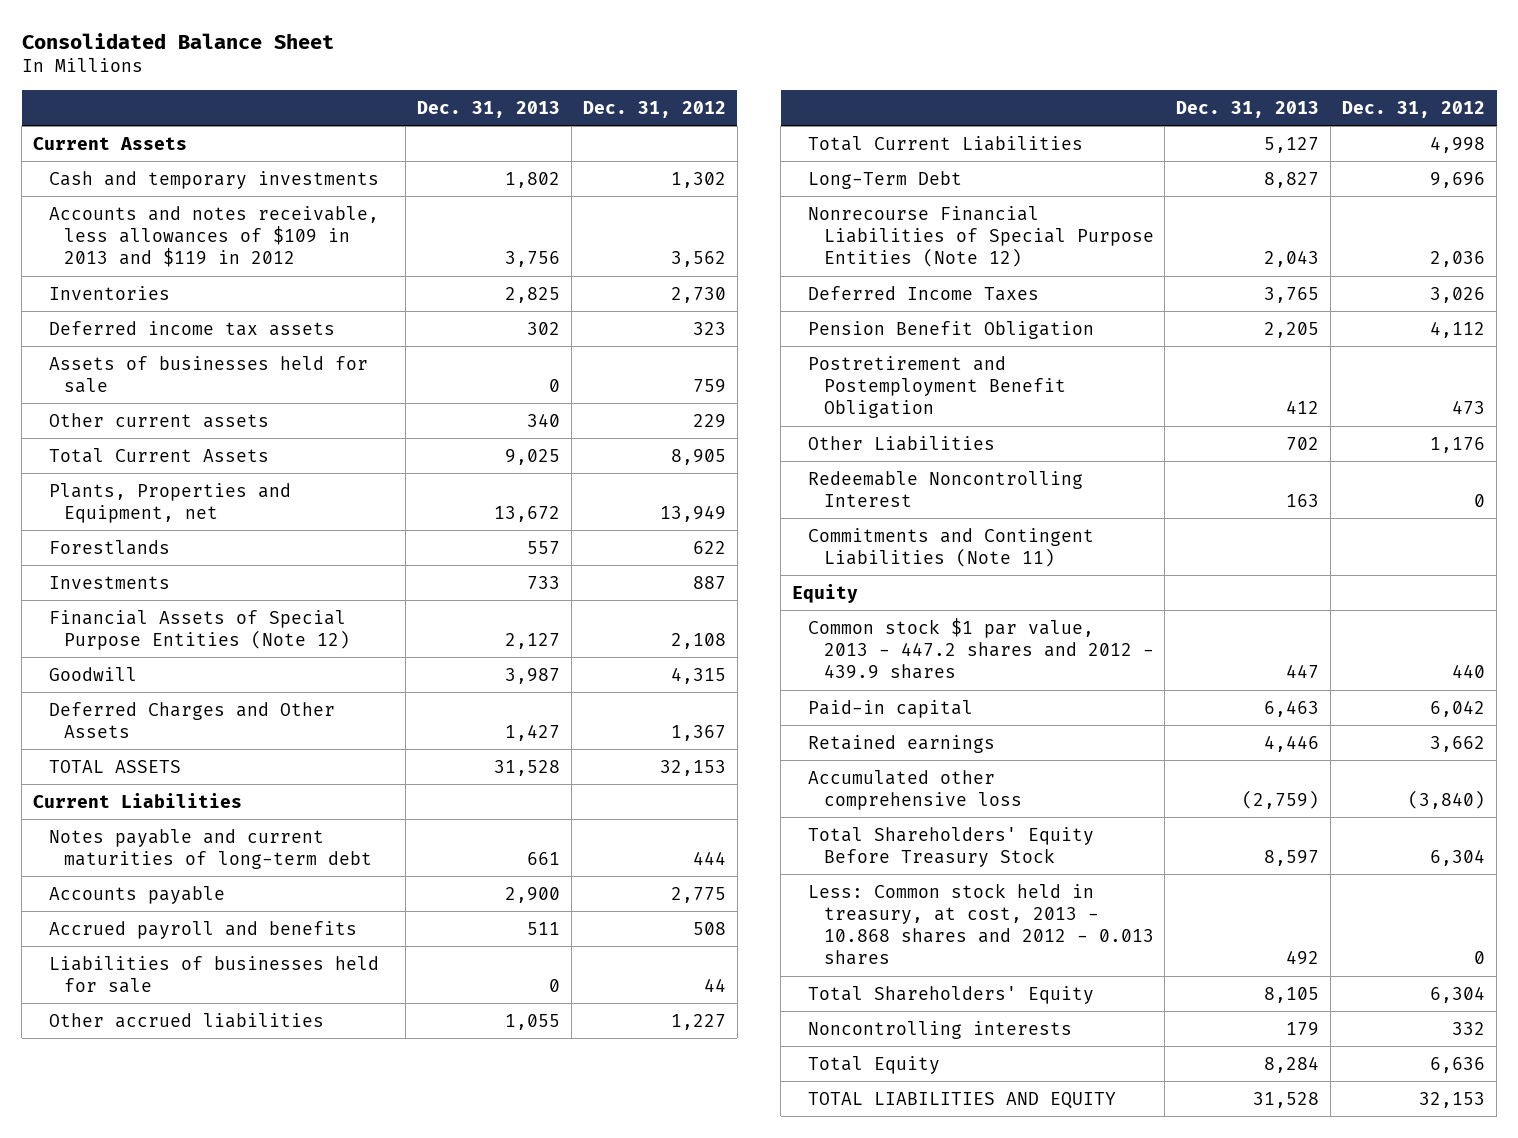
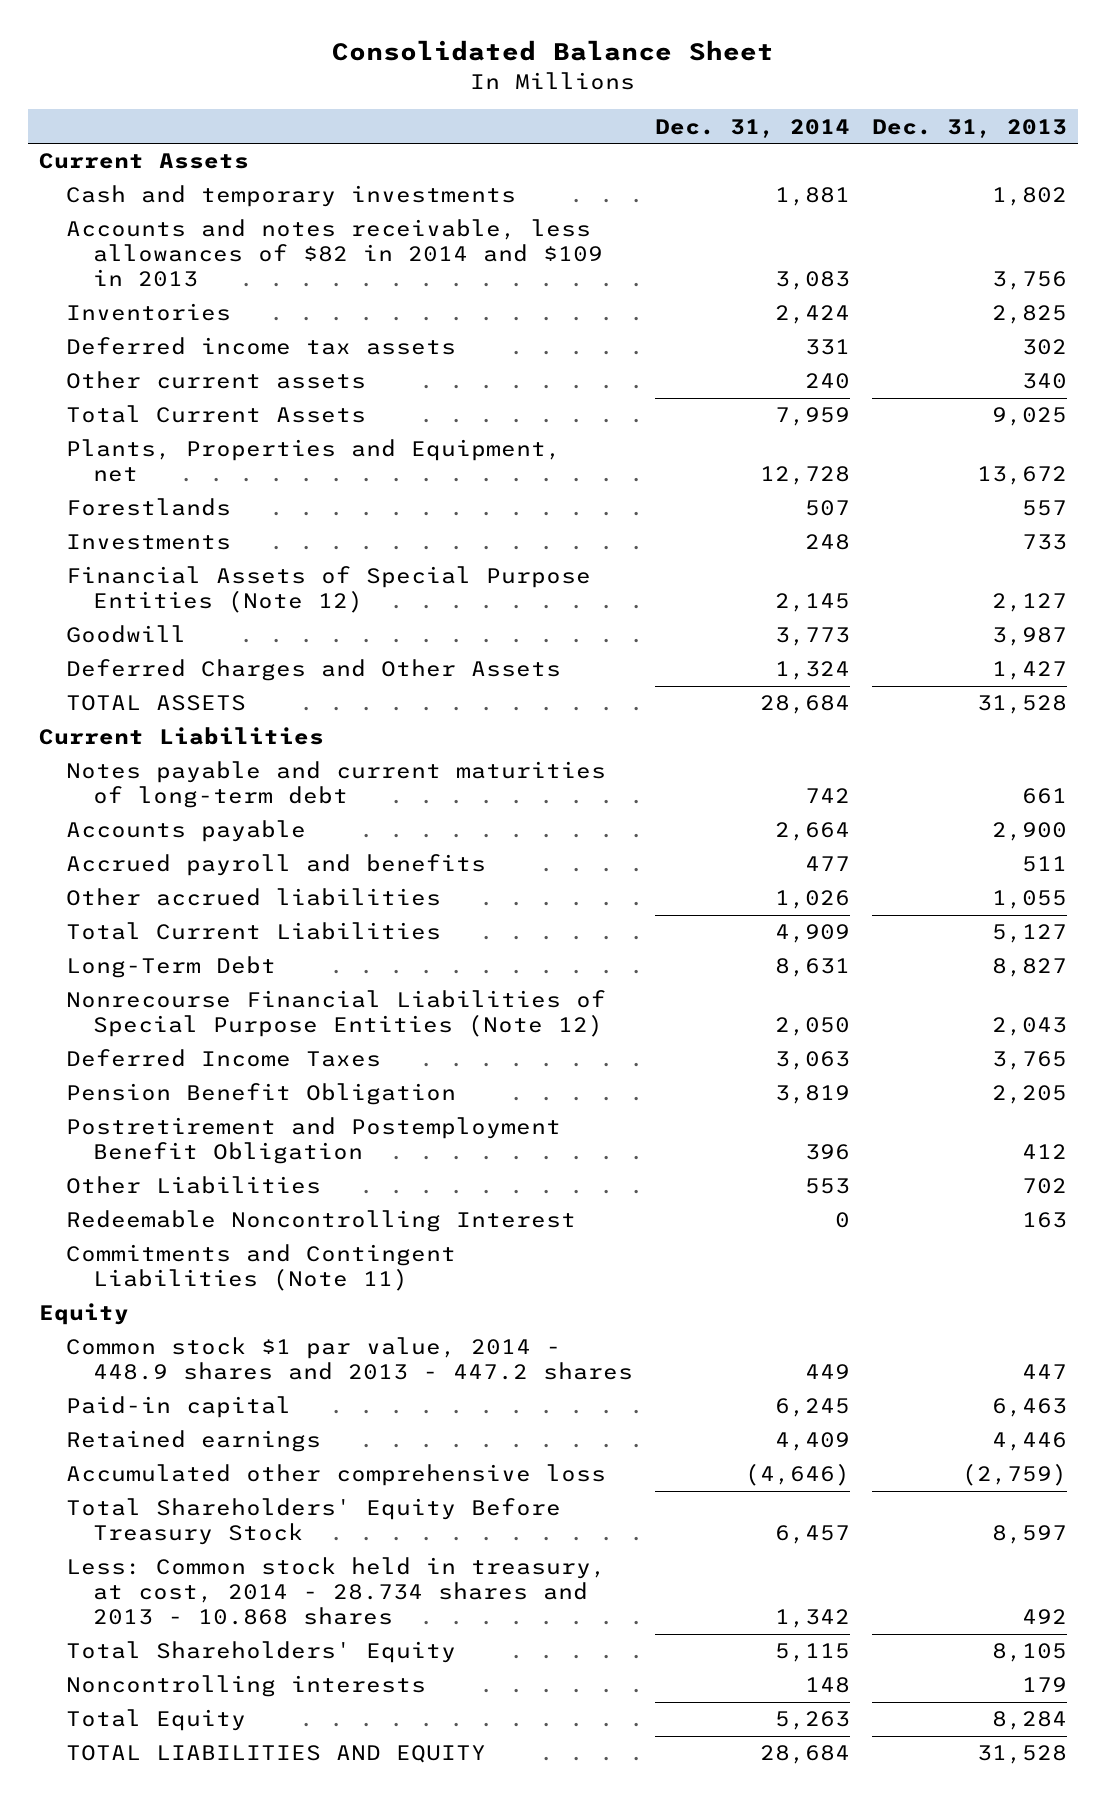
- | Dec. 31, 2013 | Dec. 31, 2012
+ | Dec. 31, 2014 | Dec. 31, 2013
- Accounts and notes receivable, less allowances of $109 in 2013 and $119 in 2012 | 3,756 | 3,562
+ Accounts and notes receivable, less allowances of $82 in 2014 and $109 in 2013 | 3,083 | 3,756
- Assets of businesses held for sale | 0 | 759
- Liabilities of businesses held for sale | 0 | 44
- Common stock $1 par value, 2013 - 447.2 shares and 2012 - 439.9 shares | 447 | 440
+ Common stock $1 par value, 2014 - 448.9 shares and 2013 - 447.2 shares | 449 | 447
- Less: Common stock held in treasury, at cost, 2013 - 10.868 shares and 2012 - 0.013 shares | 492 | 0
+ Less: Common stock held in treasury, at cost, 2014 - 28.734 shares and 2013 - 10.868 shares | 1,342 | 492

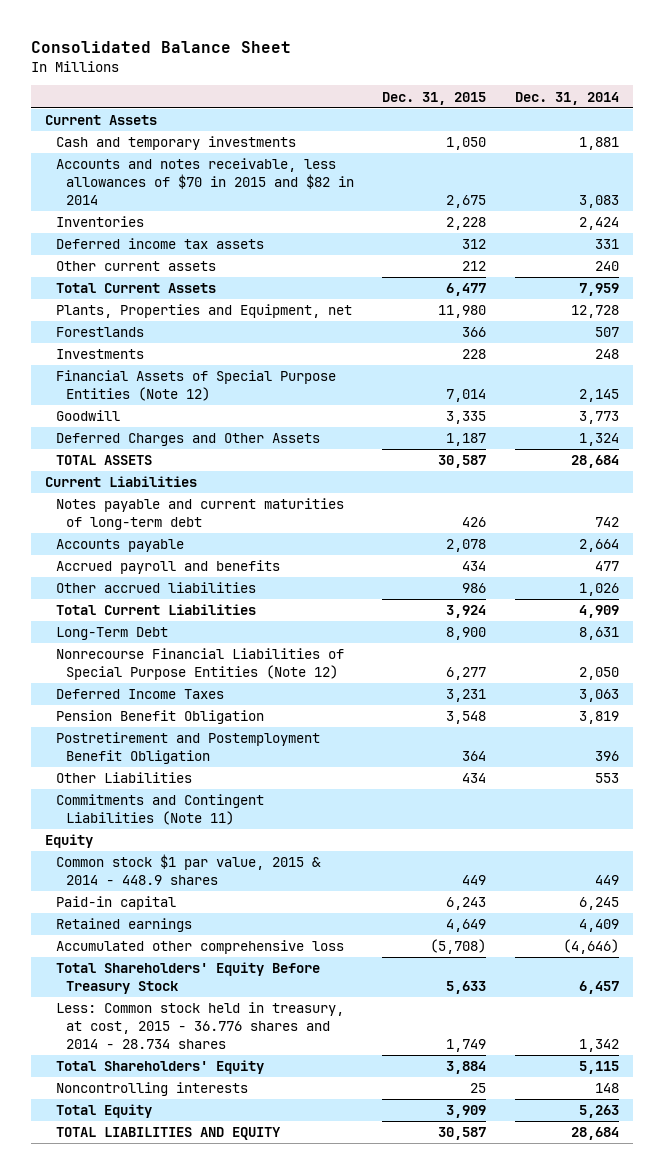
- | Dec. 31, 2014 | Dec. 31, 2013
+ | Dec. 31, 2015 | Dec. 31, 2014
- Accounts and notes receivable, less allowances of $82 in 2014 and $109 in 2013 | 3,083 | 3,756
+ Accounts and notes receivable, less allowances of $70 in 2015 and $82 in 2014 | 2,675 | 3,083
- Redeemable Noncontrolling Interest | 0 | 163
- Common stock $1 par value, 2014 - 448.9 shares and 2013 - 447.2 shares | 449 | 447
+ Common stock $1 par value, 2015 & 2014 - 448.9 shares | 449 | 449
- Less: Common stock held in treasury, at cost, 2014 - 28.734 shares and 2013 - 10.868 shares | 1,342 | 492
+ Less: Common stock held in treasury, at cost, 2015 - 36.776 shares and 2014 - 28.734 shares | 1,749 | 1,342

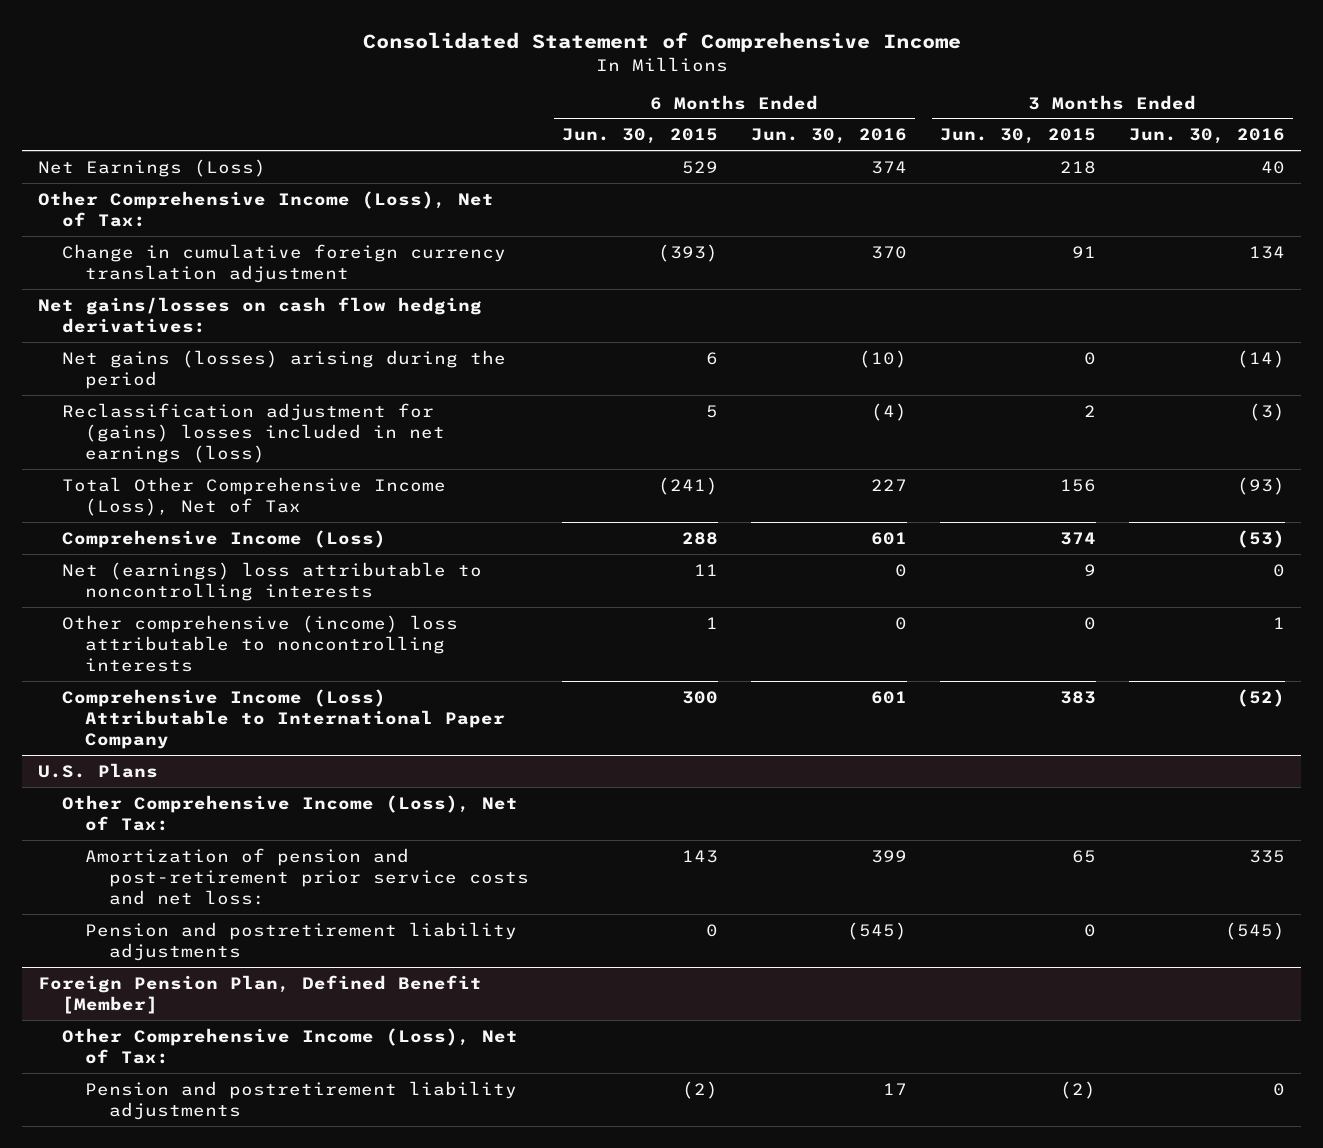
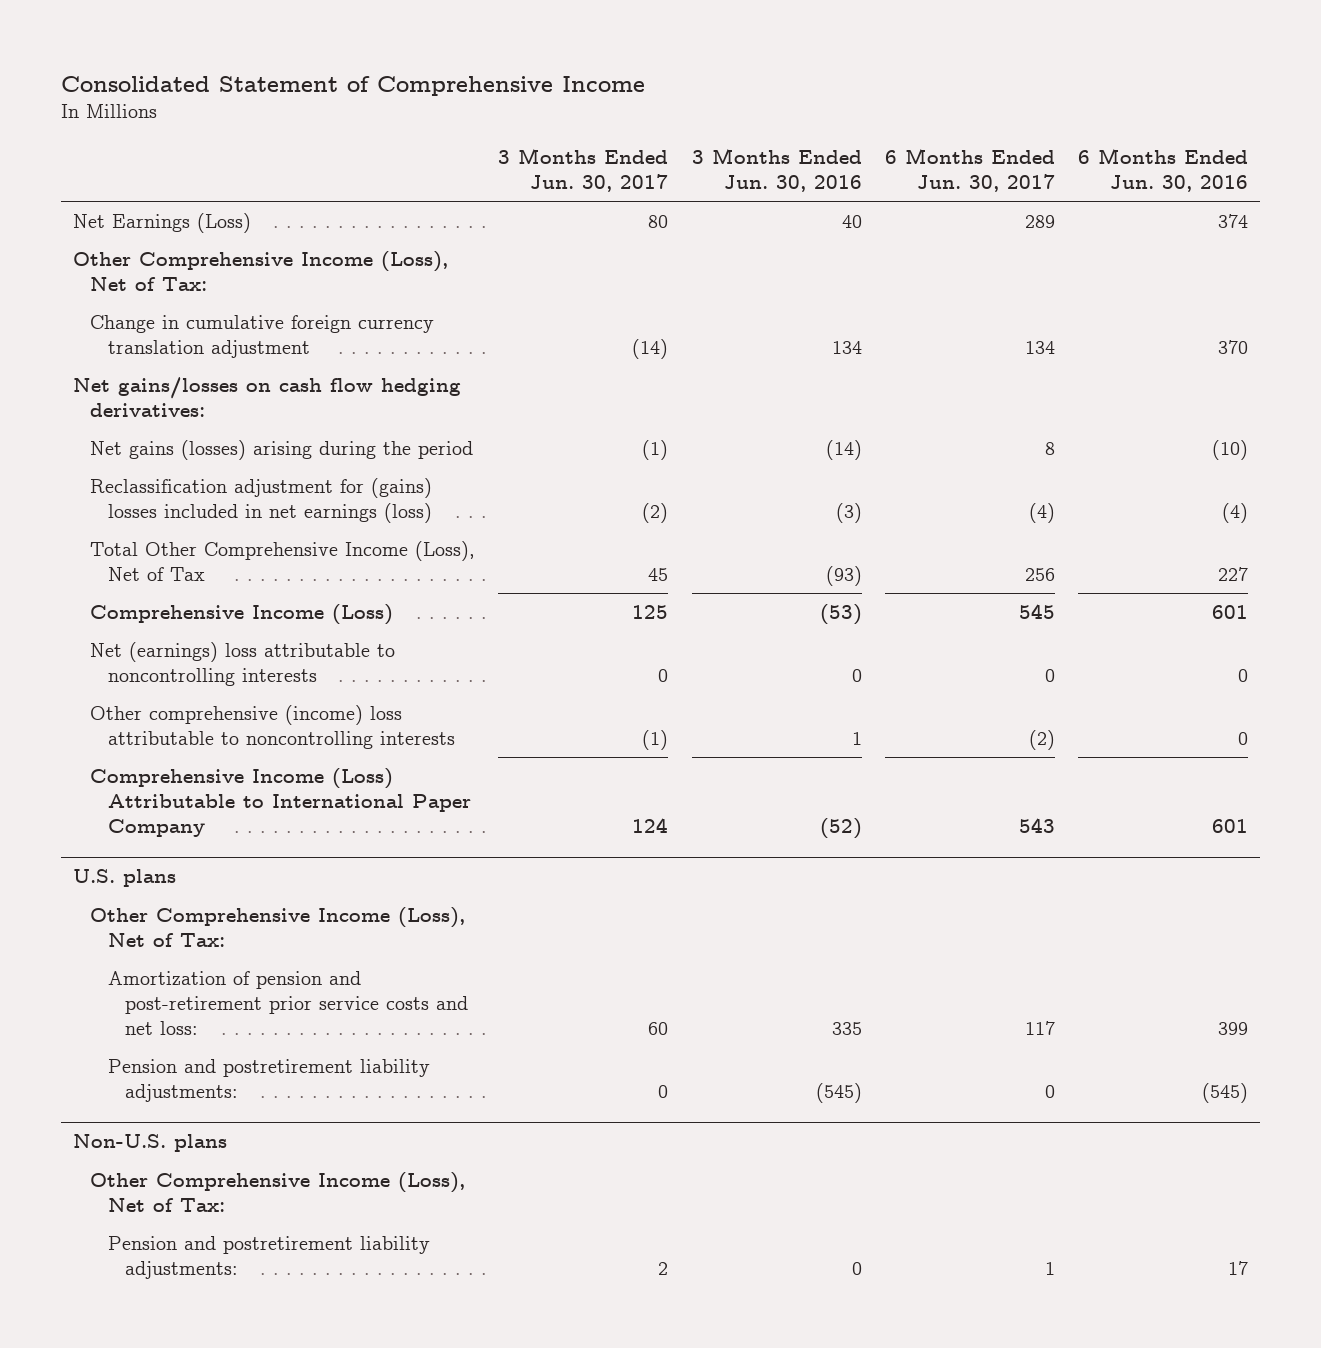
- | 6 Months Ended Jun. 30, 2015 | 6 Months Ended Jun. 30, 2016 | 3 Months Ended Jun. 30, 2015 | 3 Months Ended Jun. 30, 2016
+ | 3 Months Ended Jun. 30, 2017 | 3 Months Ended Jun. 30, 2016 | 6 Months Ended Jun. 30, 2017 | 6 Months Ended Jun. 30, 2016
- U.S. Plans
+ U.S. plans
- Pension and postretirement liability adjustments | 0 | (545) | 0 | (545)
- Foreign Pension Plan, Defined Benefit [Member]
+ Pension and postretirement liability adjustments: | 0 | (545) | 0 | (545)
+ Non-U.S. plans
- Pension and postretirement liability adjustments | (2) | 17 | (2) | 0
+ Pension and postretirement liability adjustments: | 2 | 0 | 1 | 17

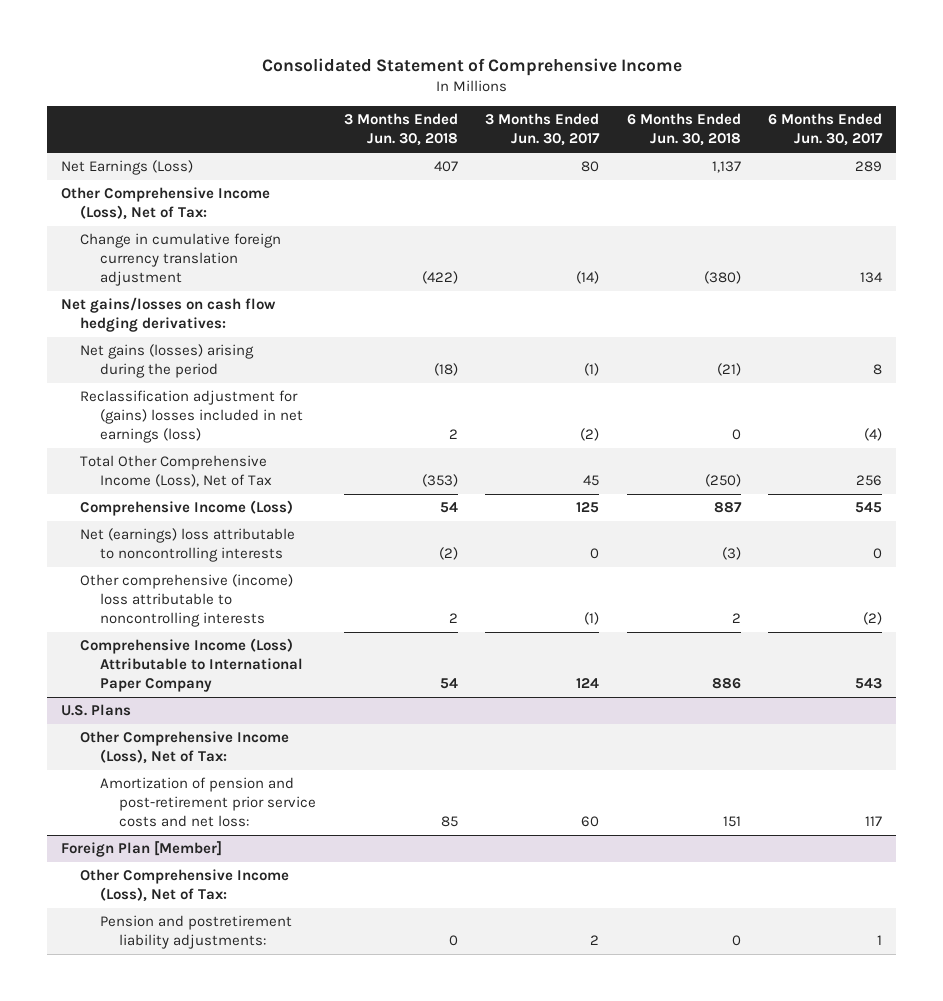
- | 3 Months Ended Jun. 30, 2017 | 3 Months Ended Jun. 30, 2016 | 6 Months Ended Jun. 30, 2017 | 6 Months Ended Jun. 30, 2016
+ | 3 Months Ended Jun. 30, 2018 | 3 Months Ended Jun. 30, 2017 | 6 Months Ended Jun. 30, 2018 | 6 Months Ended Jun. 30, 2017
- U.S. plans
+ U.S. Plans
- Pension and postretirement liability adjustments: | 0 | (545) | 0 | (545)
- Non-U.S. plans
+ Foreign Plan [Member]

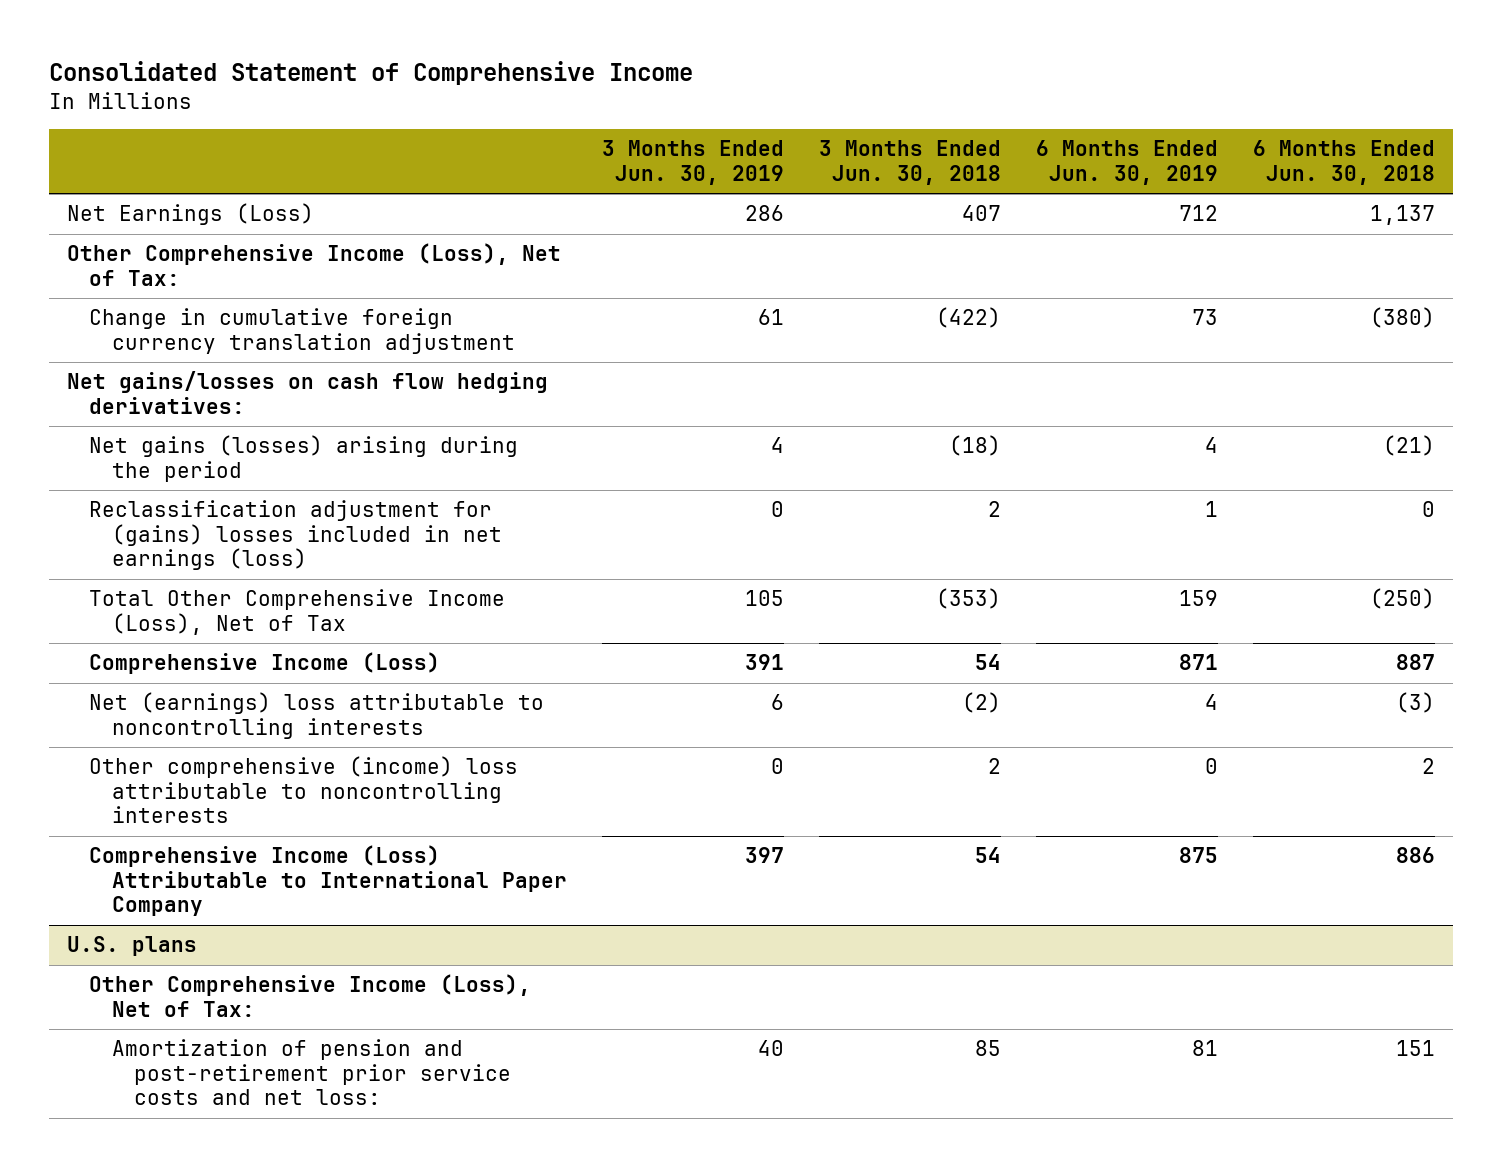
- | 3 Months Ended Jun. 30, 2018 | 3 Months Ended Jun. 30, 2017 | 6 Months Ended Jun. 30, 2018 | 6 Months Ended Jun. 30, 2017
+ | 3 Months Ended Jun. 30, 2019 | 3 Months Ended Jun. 30, 2018 | 6 Months Ended Jun. 30, 2019 | 6 Months Ended Jun. 30, 2018
- U.S. Plans
+ U.S. plans
- Foreign Plan [Member]
- Other Comprehensive Income (Loss), Net of Tax:
- Pension and postretirement liability adjustments: | 0 | 2 | 0 | 1

